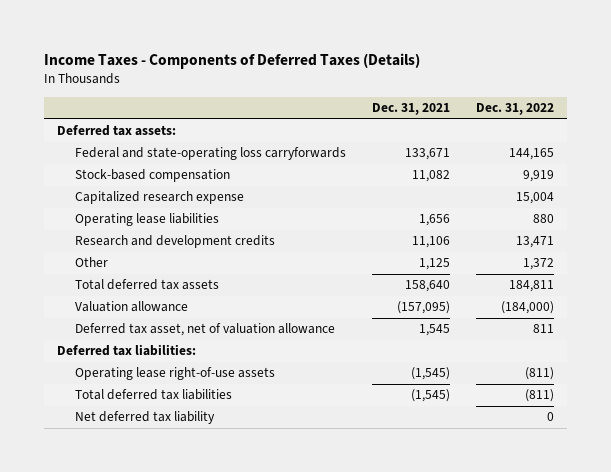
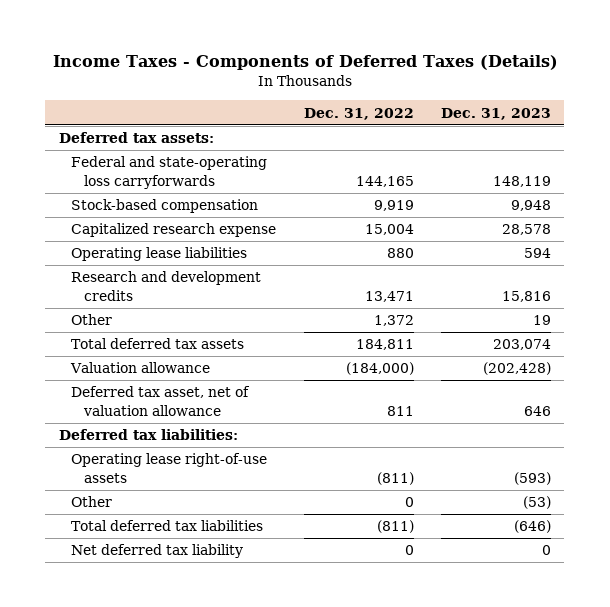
- | Dec. 31, 2021 | Dec. 31, 2022
+ | Dec. 31, 2022 | Dec. 31, 2023
+ Other | 0 | (53)

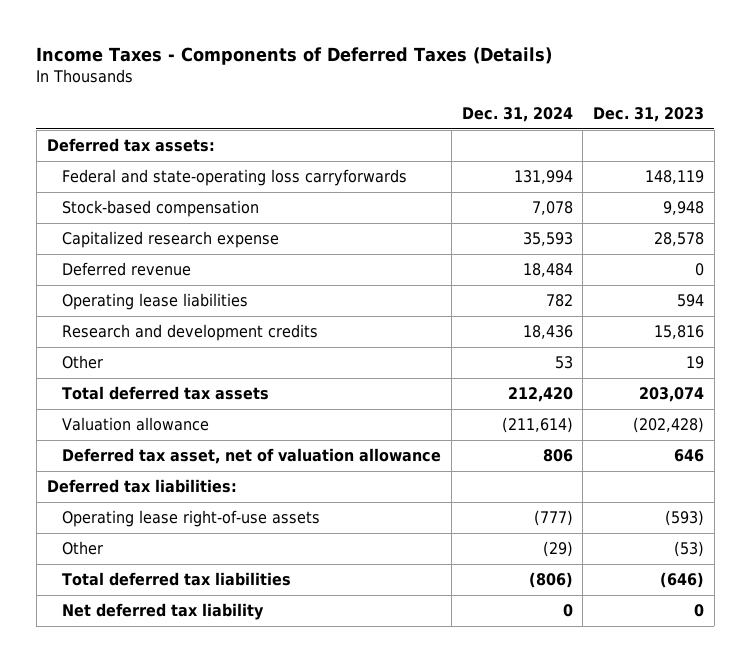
- | Dec. 31, 2022 | Dec. 31, 2023
+ | Dec. 31, 2024 | Dec. 31, 2023
+ Deferred revenue | 18,484 | 0

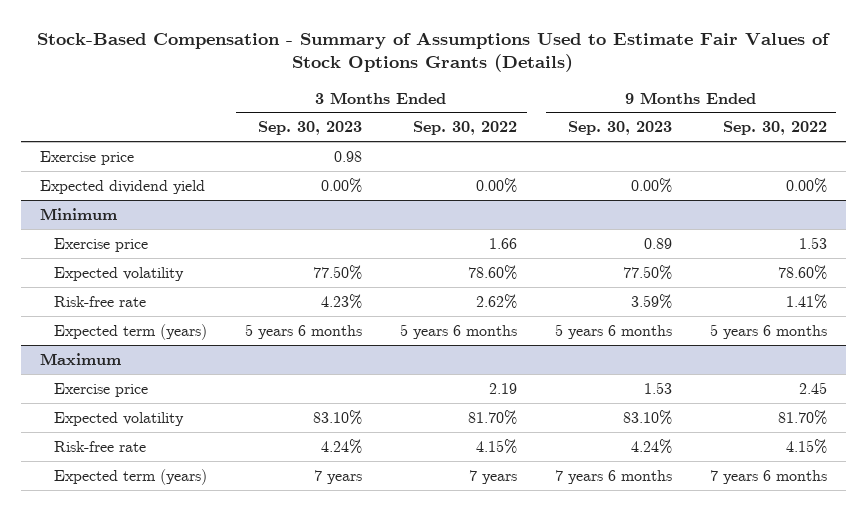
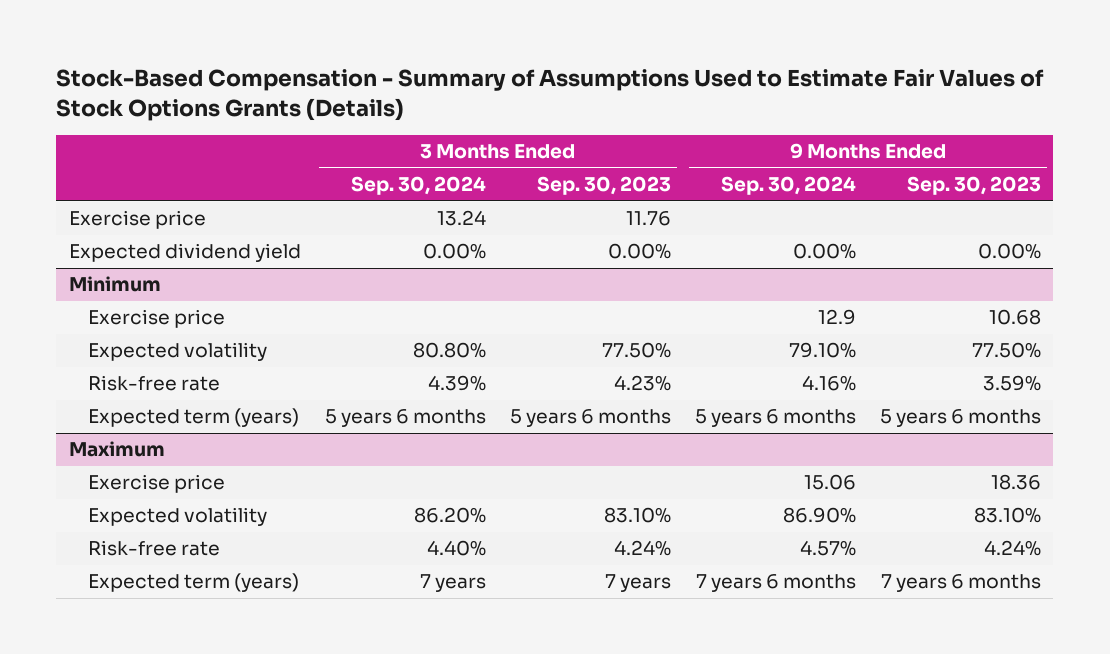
- | 3 Months Ended Sep. 30, 2023 | 3 Months Ended Sep. 30, 2022 | 9 Months Ended Sep. 30, 2023 | 9 Months Ended Sep. 30, 2022
+ | 3 Months Ended Sep. 30, 2024 | 3 Months Ended Sep. 30, 2023 | 9 Months Ended Sep. 30, 2024 | 9 Months Ended Sep. 30, 2023
- Exercise price | 0.98 | | |
+ Exercise price | 13.24 | 11.76 | |
@ Minimum
- Exercise price | | 1.66 | 0.89 | 1.53
+ Exercise price | | | 12.9 | 10.68
@ Maximum
- Exercise price | | 2.19 | 1.53 | 2.45
+ Exercise price | | | 15.06 | 18.36

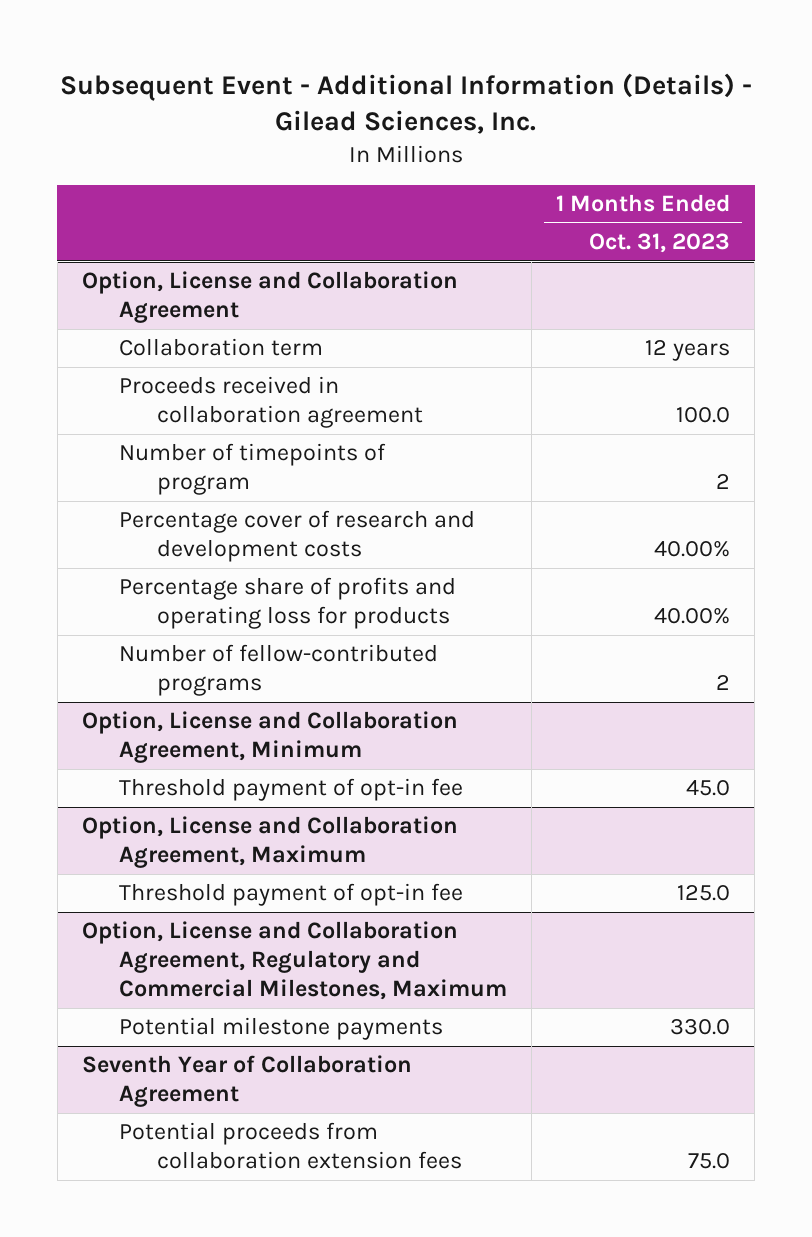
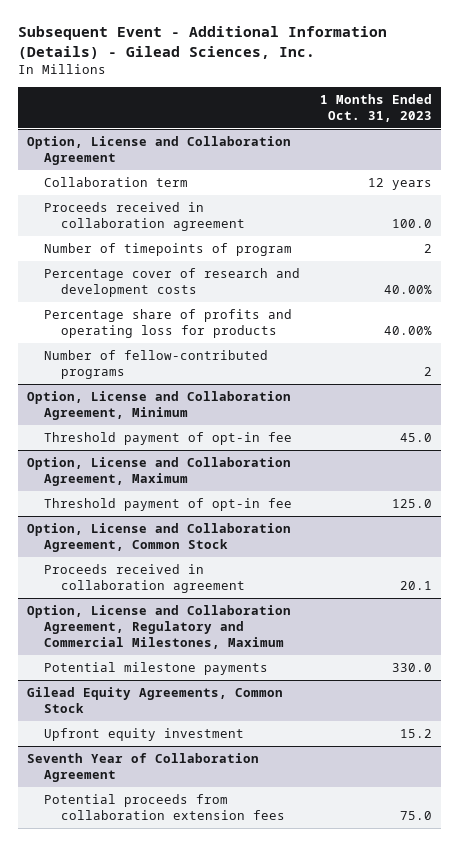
+ Option, License and Collaboration Agreement, Common Stock
+ Proceeds received in collaboration agreement | 20.1
+ Gilead Equity Agreements, Common Stock
+ Upfront equity investment | 15.2

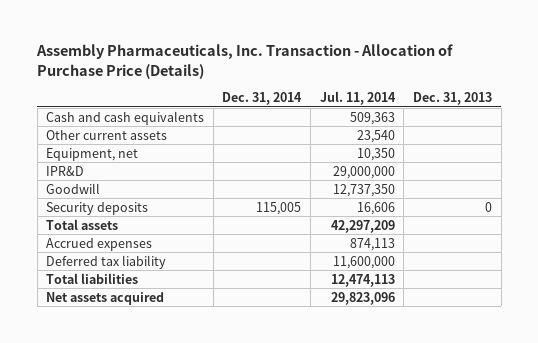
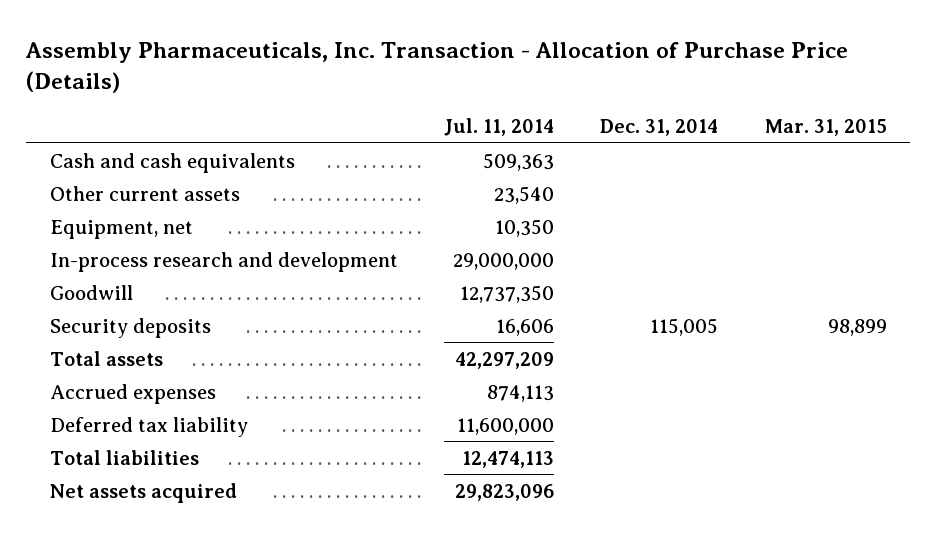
- | Dec. 31, 2014 | Jul. 11, 2014 | Dec. 31, 2013
+ | Jul. 11, 2014 | Dec. 31, 2014 | Mar. 31, 2015
- IPR&D | | 29,000,000 |
+ In-process research and development | 29,000,000 | |

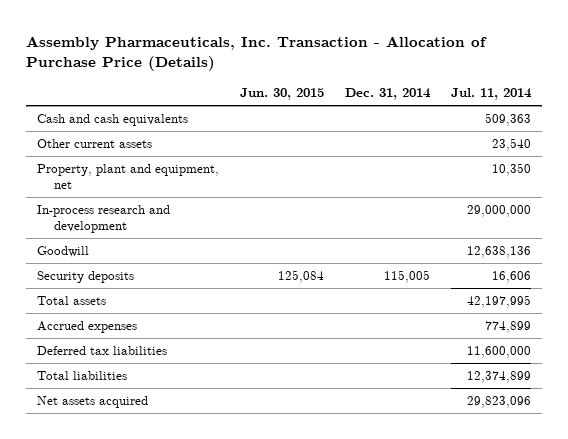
- | Jul. 11, 2014 | Dec. 31, 2014 | Mar. 31, 2015
+ | Jun. 30, 2015 | Dec. 31, 2014 | Jul. 11, 2014
- Equipment, net | 10,350 | |
+ Property, plant and equipment, net | | | 10,350
- Goodwill | 12,737,350 | |
+ Goodwill | | | 12,638,136
- Total assets | 42,297,209 | |
- Accrued expenses | 874,113 | |
- Deferred tax liability | 11,600,000 | |
- Total liabilities | 12,474,113 | |
+ Total assets | | | 42,197,995
+ Accrued expenses | | | 774,899
+ Deferred tax liabilities | | | 11,600,000
+ Total liabilities | | | 12,374,899

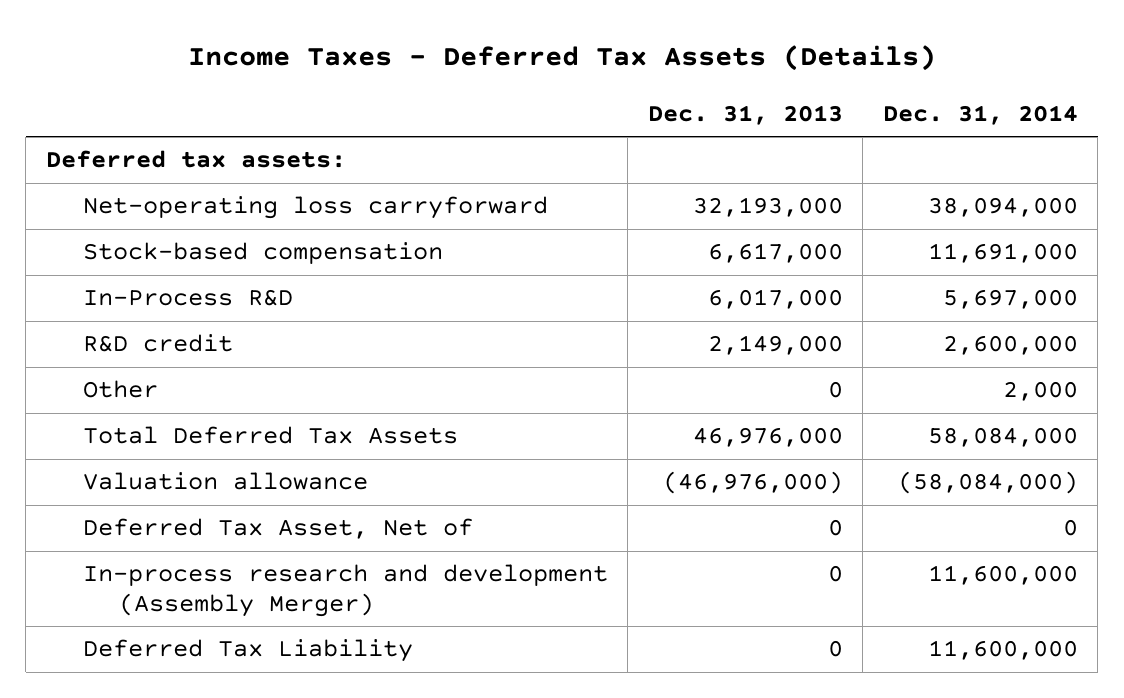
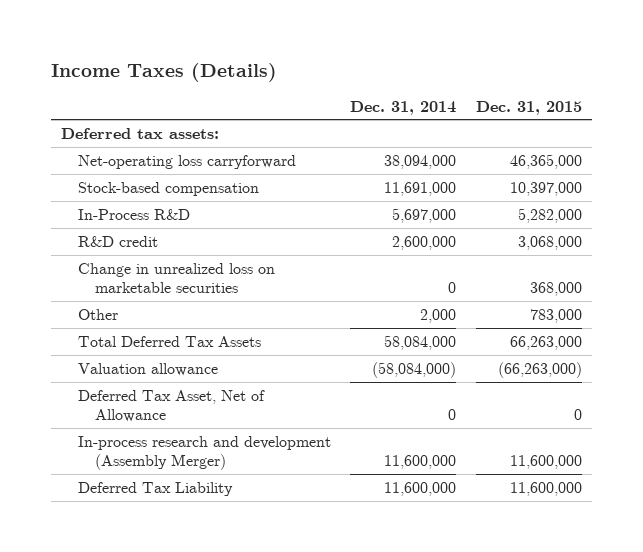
- Income Taxes - Deferred Tax Assets (Details)
+ Income Taxes (Details)
- | Dec. 31, 2013 | Dec. 31, 2014
+ | Dec. 31, 2014 | Dec. 31, 2015
+ Change in unrealized loss on marketable securities | 0 | 368,000
- Deferred Tax Asset, Net of | 0 | 0
+ Deferred Tax Asset, Net of Allowance | 0 | 0

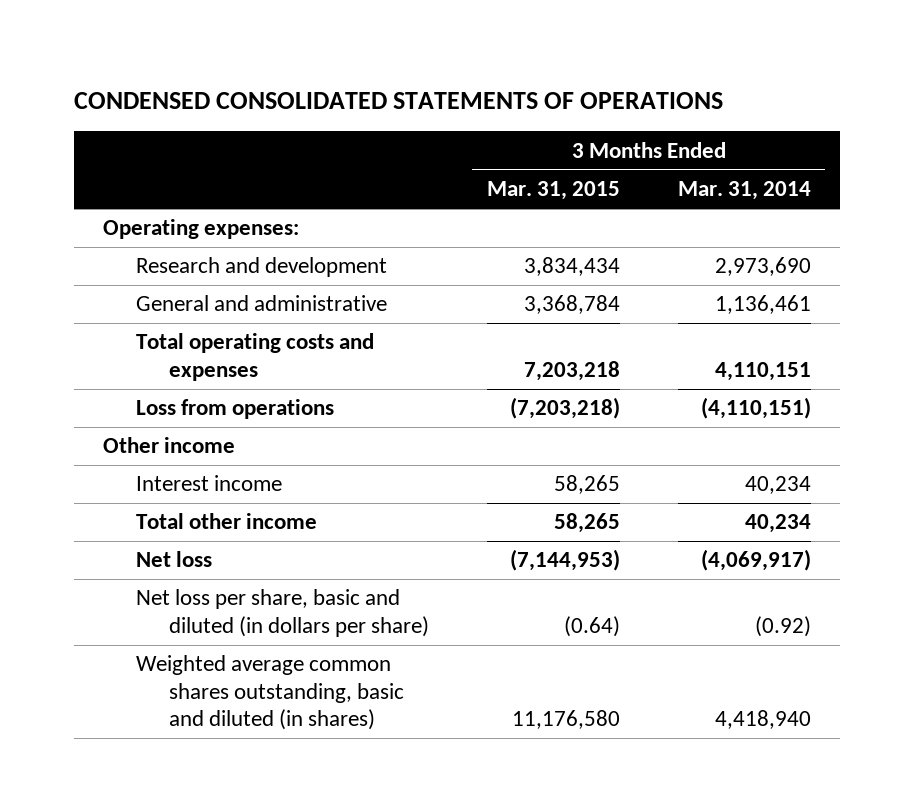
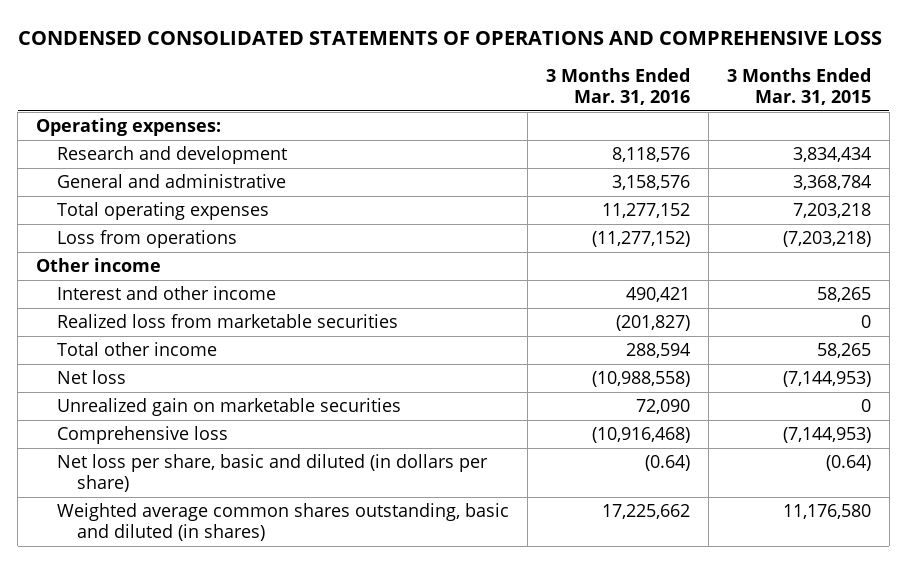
- CONDENSED CONSOLIDATED STATEMENTS OF OPERATIONS
+ CONDENSED CONSOLIDATED STATEMENTS OF OPERATIONS AND COMPREHENSIVE LOSS
- | 3 Months Ended Mar. 31, 2015 | 3 Months Ended Mar. 31, 2014
+ | 3 Months Ended Mar. 31, 2016 | 3 Months Ended Mar. 31, 2015
- Total operating costs and expenses | 7,203,218 | 4,110,151
+ Total operating expenses | 11,277,152 | 7,203,218
- Interest income | 58,265 | 40,234
+ Interest and other income | 490,421 | 58,265
+ Realized loss from marketable securities | (201,827) | 0
+ Unrealized gain on marketable securities | 72,090 | 0
+ Comprehensive loss | (10,916,468) | (7,144,953)

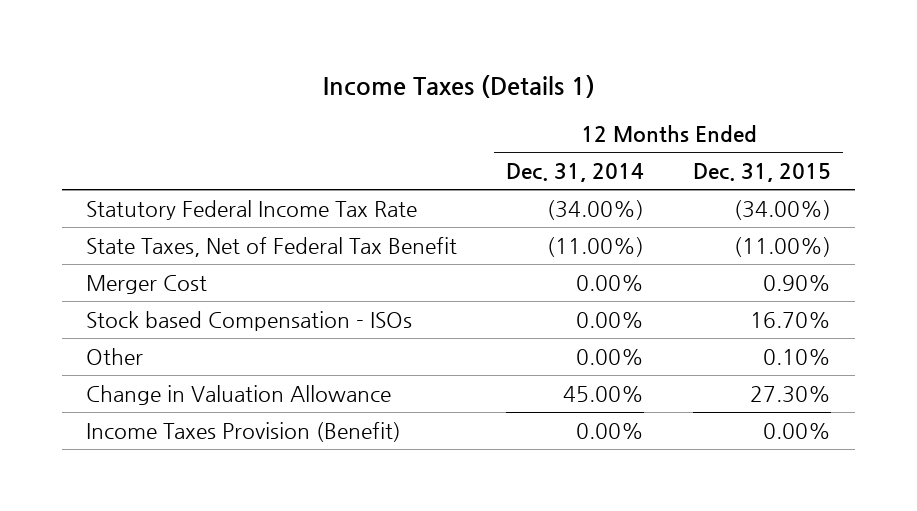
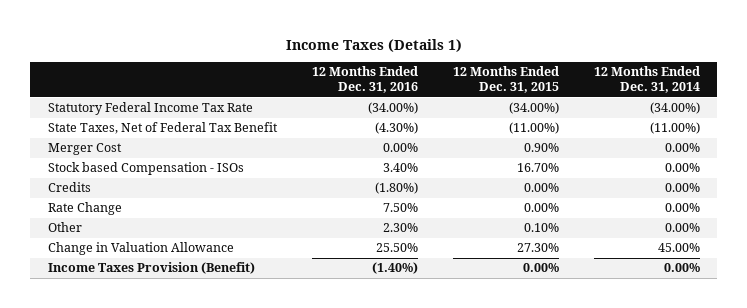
- | 12 Months Ended Dec. 31, 2014 | 12 Months Ended Dec. 31, 2015
+ | 12 Months Ended Dec. 31, 2016 | 12 Months Ended Dec. 31, 2015 | 12 Months Ended Dec. 31, 2014
+ Credits | (1.80%) | 0.00% | 0.00%
+ Rate Change | 7.50% | 0.00% | 0.00%

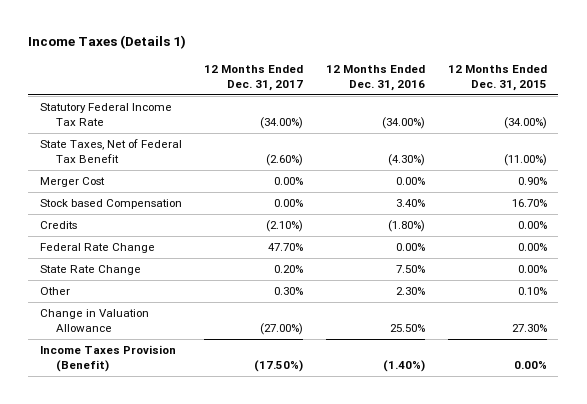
- | 12 Months Ended Dec. 31, 2016 | 12 Months Ended Dec. 31, 2015 | 12 Months Ended Dec. 31, 2014
+ | 12 Months Ended Dec. 31, 2017 | 12 Months Ended Dec. 31, 2016 | 12 Months Ended Dec. 31, 2015
- Stock based Compensation - ISOs | 3.40% | 16.70% | 0.00%
+ Stock based Compensation | 0.00% | 3.40% | 16.70%
- Rate Change | 7.50% | 0.00% | 0.00%
+ Federal Rate Change | 47.70% | 0.00% | 0.00%
+ State Rate Change | 0.20% | 7.50% | 0.00%

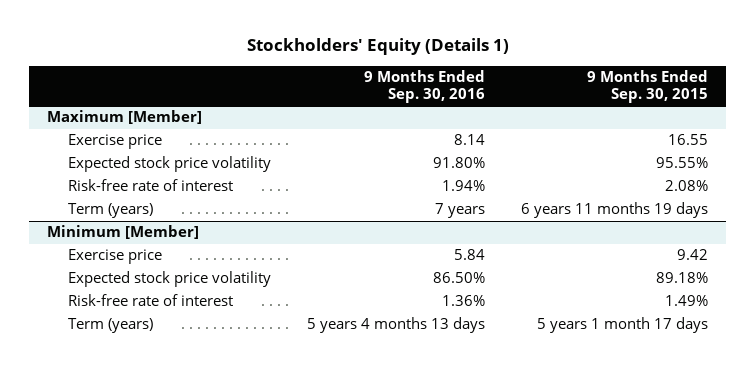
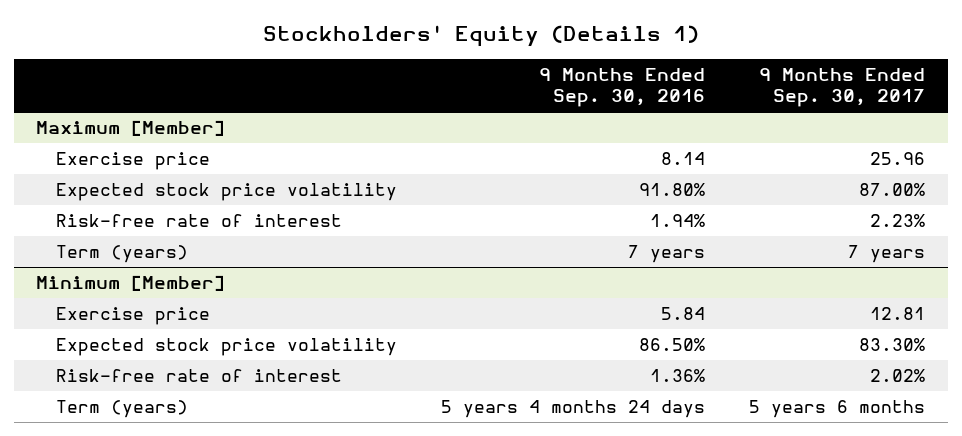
- | 9 Months Ended Sep. 30, 2016 | 9 Months Ended Sep. 30, 2015
+ | 9 Months Ended Sep. 30, 2016 | 9 Months Ended Sep. 30, 2017
@ Minimum [Member]
- Term (years) | 5 years 4 months 13 days | 5 years 1 month 17 days
+ Term (years) | 5 years 4 months 24 days | 5 years 6 months

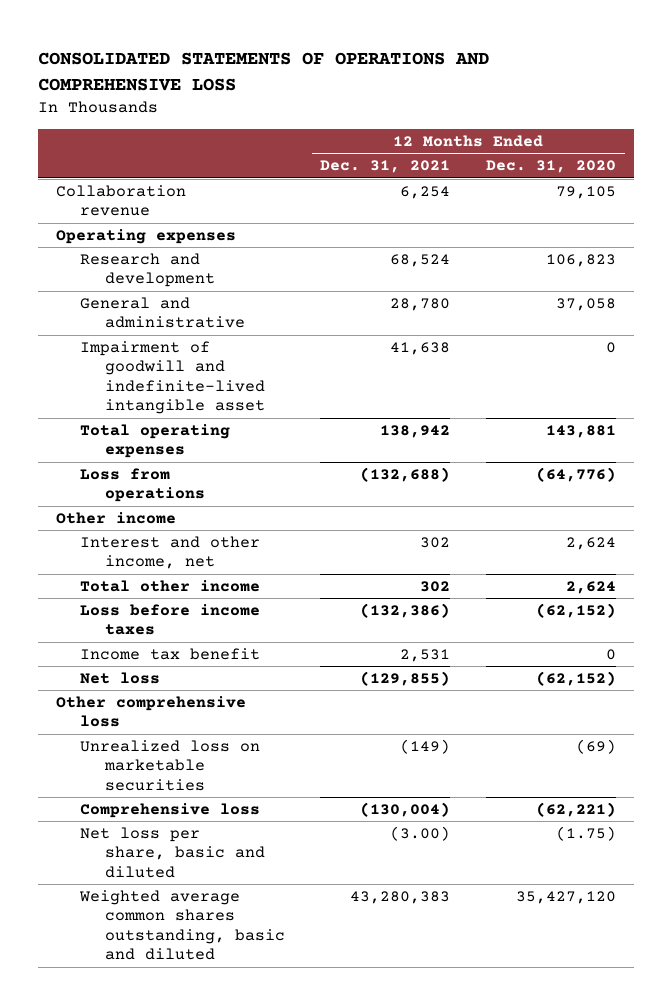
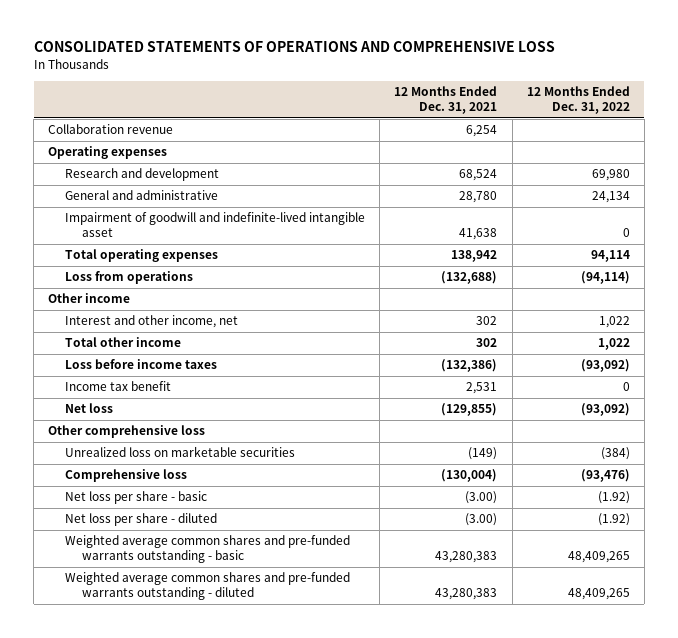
- | 12 Months Ended Dec. 31, 2021 | 12 Months Ended Dec. 31, 2020
+ | 12 Months Ended Dec. 31, 2021 | 12 Months Ended Dec. 31, 2022
- Net loss per share, basic and diluted | (3.00) | (1.75)
- Weighted average common shares outstanding, basic and diluted | 43,280,383 | 35,427,120
+ Net loss per share - basic | (3.00) | (1.92)
+ Net loss per share - diluted | (3.00) | (1.92)
+ Weighted average common shares and pre-funded warrants outstanding - basic | 43,280,383 | 48,409,265
+ Weighted average common shares and pre-funded warrants outstanding - diluted | 43,280,383 | 48,409,265

